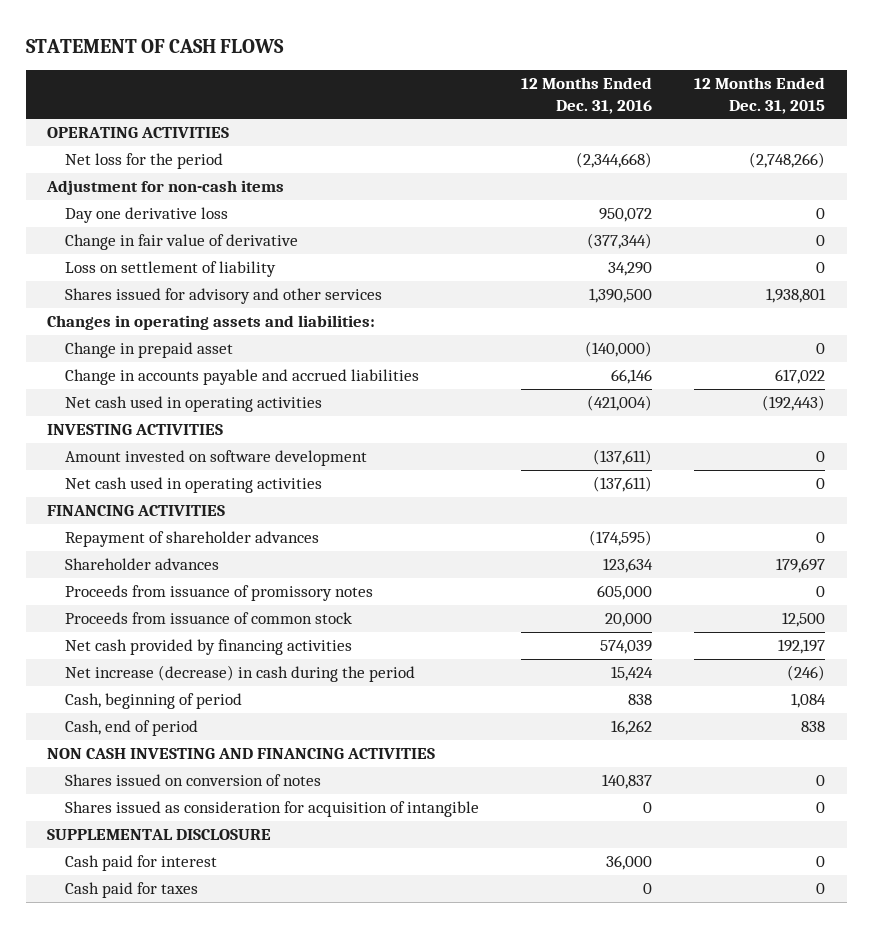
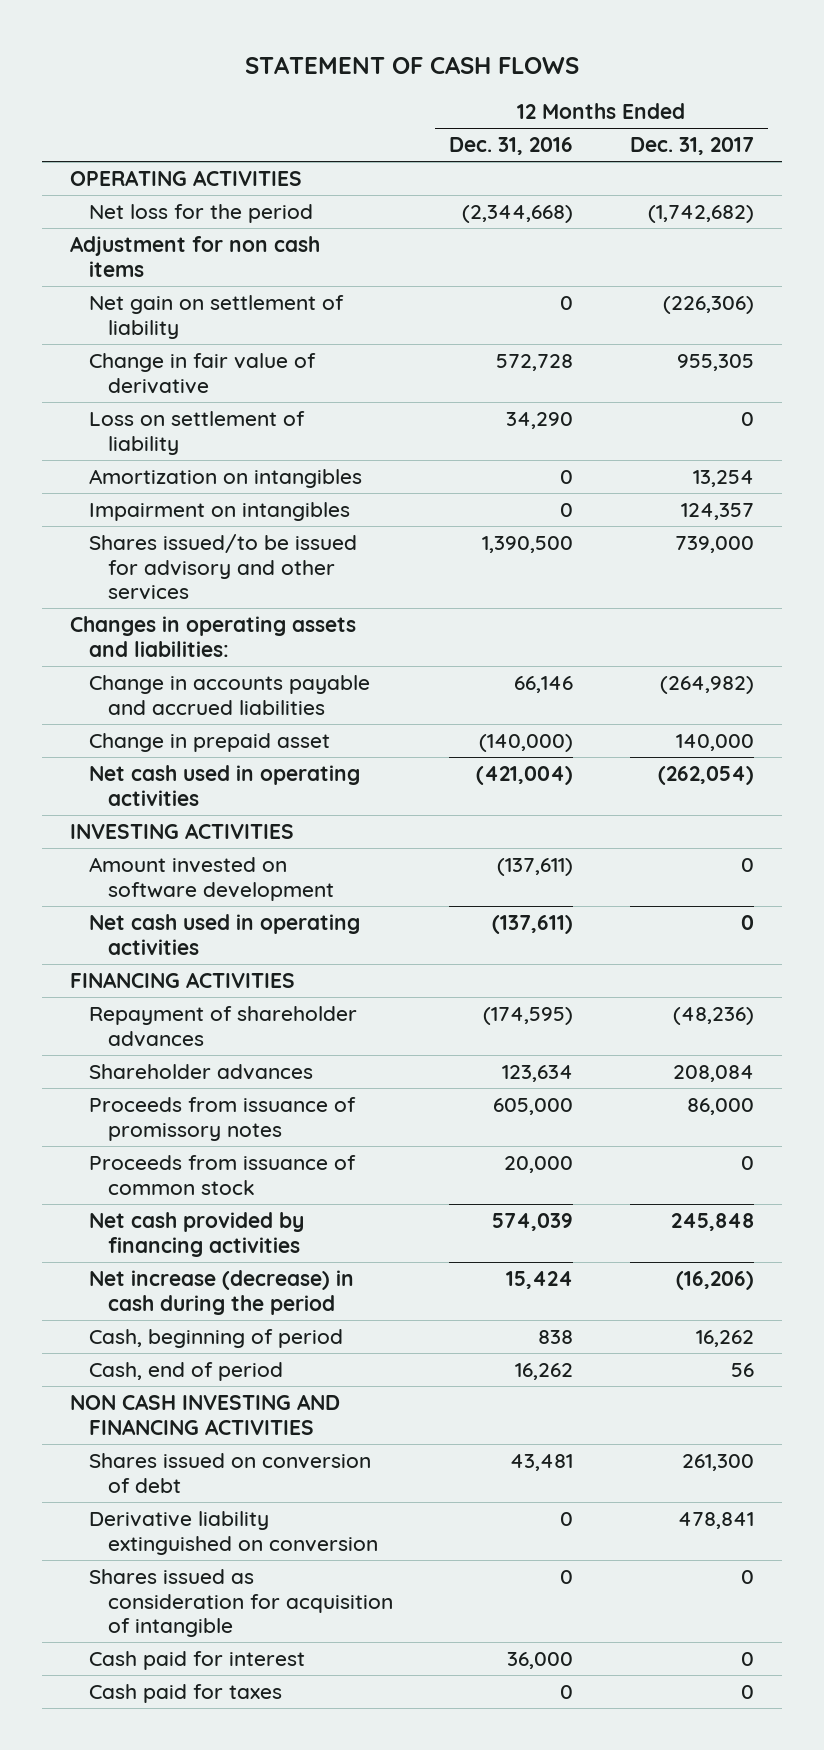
- | 12 Months Ended Dec. 31, 2016 | 12 Months Ended Dec. 31, 2015
+ | 12 Months Ended Dec. 31, 2016 | 12 Months Ended Dec. 31, 2017
- Adjustment for non-cash items
- Day one derivative loss | 950,072 | 0
- Change in fair value of derivative | (377,344) | 0
+ Adjustment for non cash items
+ Net gain on settlement of liability | 0 | (226,306)
+ Change in fair value of derivative | 572,728 | 955,305
- Shares issued for advisory and other services | 1,390,500 | 1,938,801
+ Amortization on intangibles | 0 | 13,254
+ Impairment on intangibles | 0 | 124,357
+ Shares issued/to be issued for advisory and other services | 1,390,500 | 739,000
moved down: Change in prepaid asset | (140,000) | 140,000
- Shares issued on conversion of notes | 140,837 | 0
+ Shares issued on conversion of debt | 43,481 | 261,300
+ Derivative liability extinguished on conversion | 0 | 478,841
- SUPPLEMENTAL DISCLOSURE

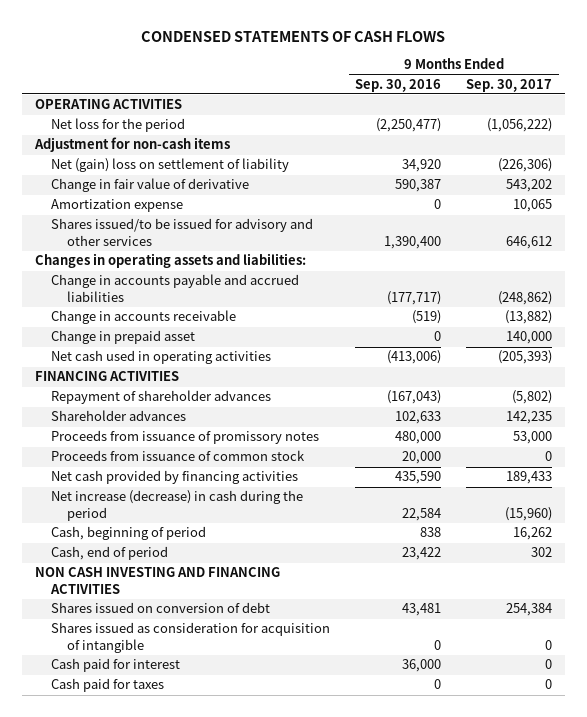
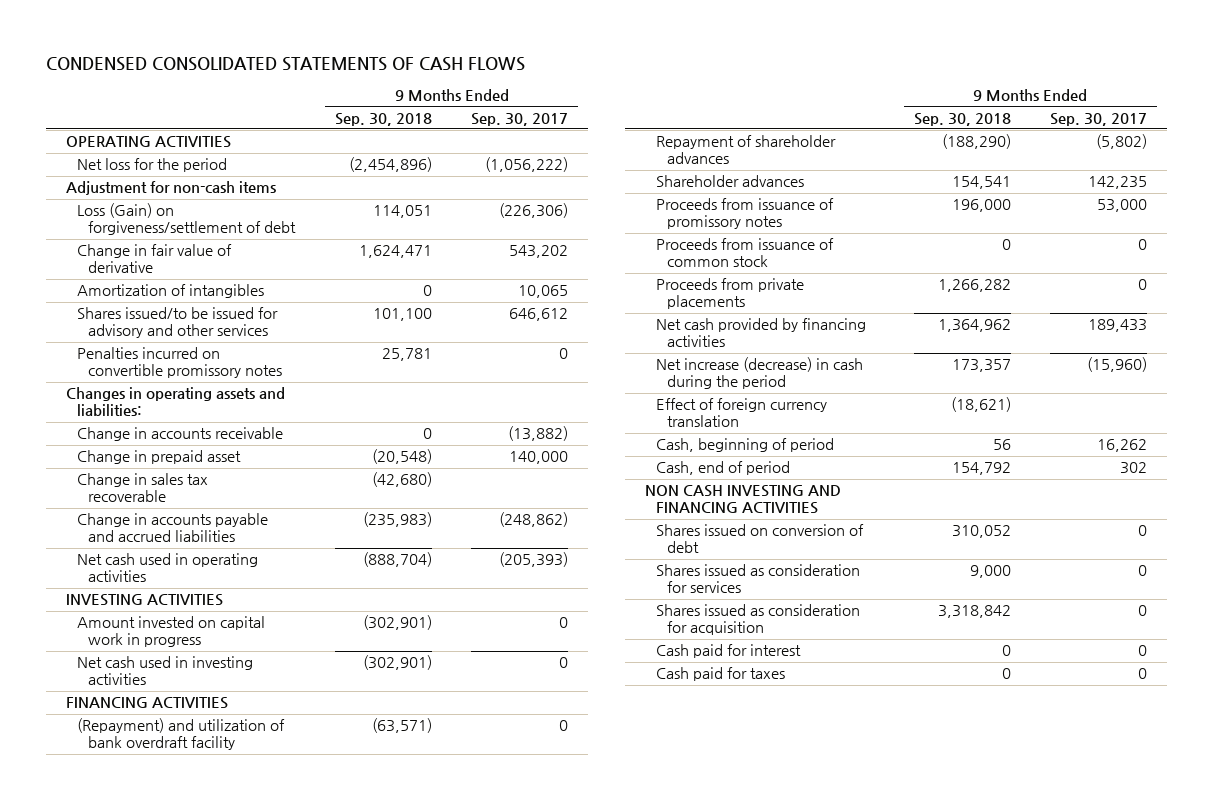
- CONDENSED STATEMENTS OF CASH FLOWS
+ CONDENSED CONSOLIDATED STATEMENTS OF CASH FLOWS
- | 9 Months Ended Sep. 30, 2016 | 9 Months Ended Sep. 30, 2017
+ | 9 Months Ended Sep. 30, 2018 | 9 Months Ended Sep. 30, 2017
- Net (gain) loss on settlement of liability | 34,920 | (226,306)
+ Loss (Gain) on forgiveness/settlement of debt | 114,051 | (226,306)
- Amortization expense | 0 | 10,065
+ Amortization of intangibles | 0 | 10,065
+ Penalties incurred on convertible promissory notes | 25,781 | 0
+ Change in sales tax recoverable | (42,680) |
moved down: Change in accounts payable and accrued liabilities | (235,983) | (248,862)
+ INVESTING ACTIVITIES
+ Amount invested on capital work in progress | (302,901) | 0
+ Net cash used in investing activities | (302,901) | 0
+ (Repayment) and utilization of bank overdraft facility | (63,571) | 0
+ Proceeds from private placements | 1,266,282 | 0
+ Effect of foreign currency translation | (18,621) |
- Shares issued on conversion of debt | 43,481 | 254,384
- Shares issued as consideration for acquisition of intangible | 0 | 0
+ Shares issued on conversion of debt | 310,052 | 0
+ Shares issued as consideration for services | 9,000 | 0
+ Shares issued as consideration for acquisition | 3,318,842 | 0

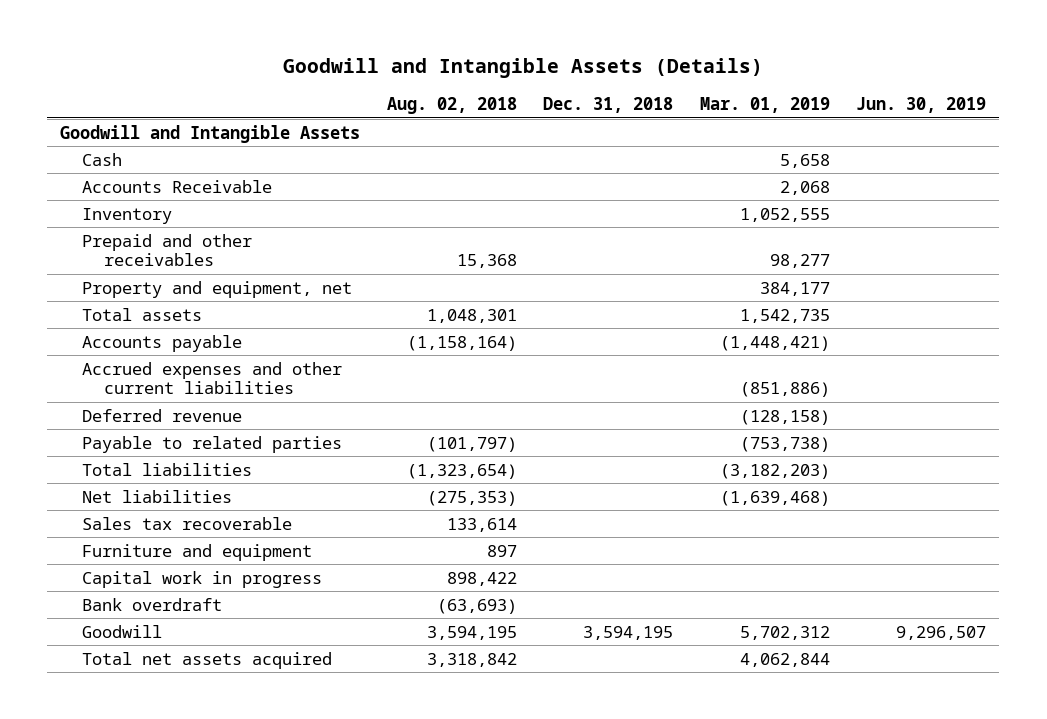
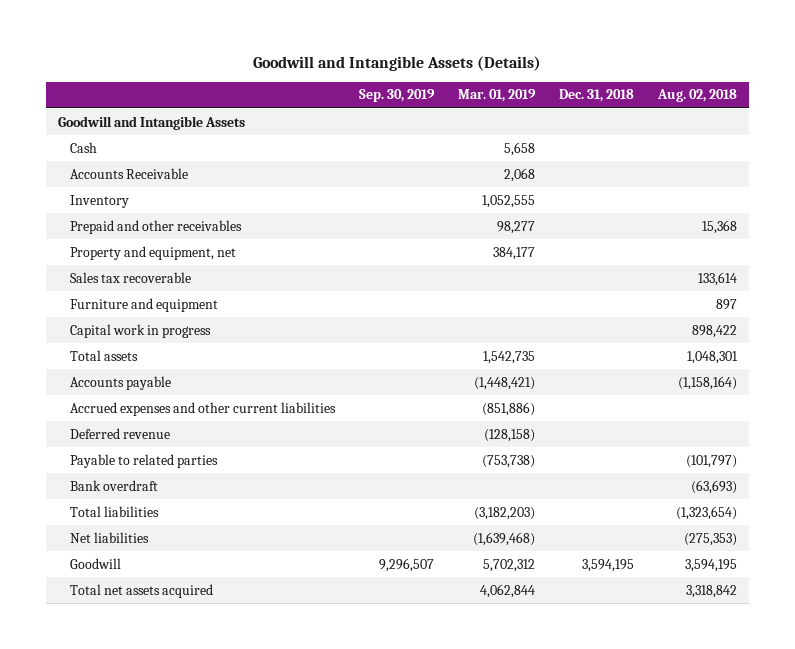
- | Aug. 02, 2018 | Dec. 31, 2018 | Mar. 01, 2019 | Jun. 30, 2019
+ | Sep. 30, 2019 | Mar. 01, 2019 | Dec. 31, 2018 | Aug. 02, 2018
moved up: Sales tax recoverable | | | | 133,614
moved up: Furniture and equipment | | | | 897
moved up: Capital work in progress | | | | 898,422
moved up: Bank overdraft | | | | (63,693)

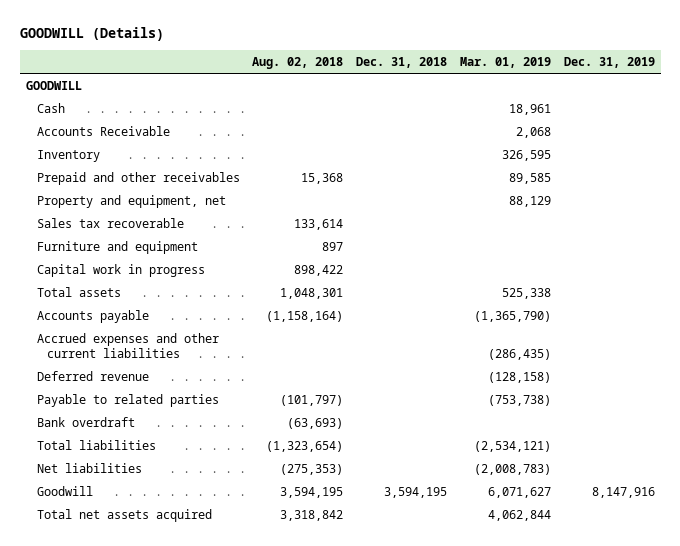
- Goodwill and Intangible Assets (Details)
+ GOODWILL (Details)
- | Sep. 30, 2019 | Mar. 01, 2019 | Dec. 31, 2018 | Aug. 02, 2018
+ | Aug. 02, 2018 | Dec. 31, 2018 | Mar. 01, 2019 | Dec. 31, 2019
- Goodwill and Intangible Assets
- Cash | | 5,658 | |
+ GOODWILL
+ Cash | | | 18,961 |
- Inventory | | 1,052,555 | |
- Prepaid and other receivables | | 98,277 | | 15,368
- Property and equipment, net | | 384,177 | |
+ Inventory | | | 326,595 |
+ Prepaid and other receivables | 15,368 | | 89,585 |
+ Property and equipment, net | | | 88,129 |
- Total assets | | 1,542,735 | | 1,048,301
- Accounts payable | | (1,448,421) | | (1,158,164)
- Accrued expenses and other current liabilities | | (851,886) | |
+ Total assets | 1,048,301 | | 525,338 |
+ Accounts payable | (1,158,164) | | (1,365,790) |
+ Accrued expenses and other current liabilities | | | (286,435) |
- Total liabilities | | (3,182,203) | | (1,323,654)
- Net liabilities | | (1,639,468) | | (275,353)
- Goodwill | 9,296,507 | 5,702,312 | 3,594,195 | 3,594,195
+ Total liabilities | (1,323,654) | | (2,534,121) |
+ Net liabilities | (275,353) | | (2,008,783) |
+ Goodwill | 3,594,195 | 3,594,195 | 6,071,627 | 8,147,916

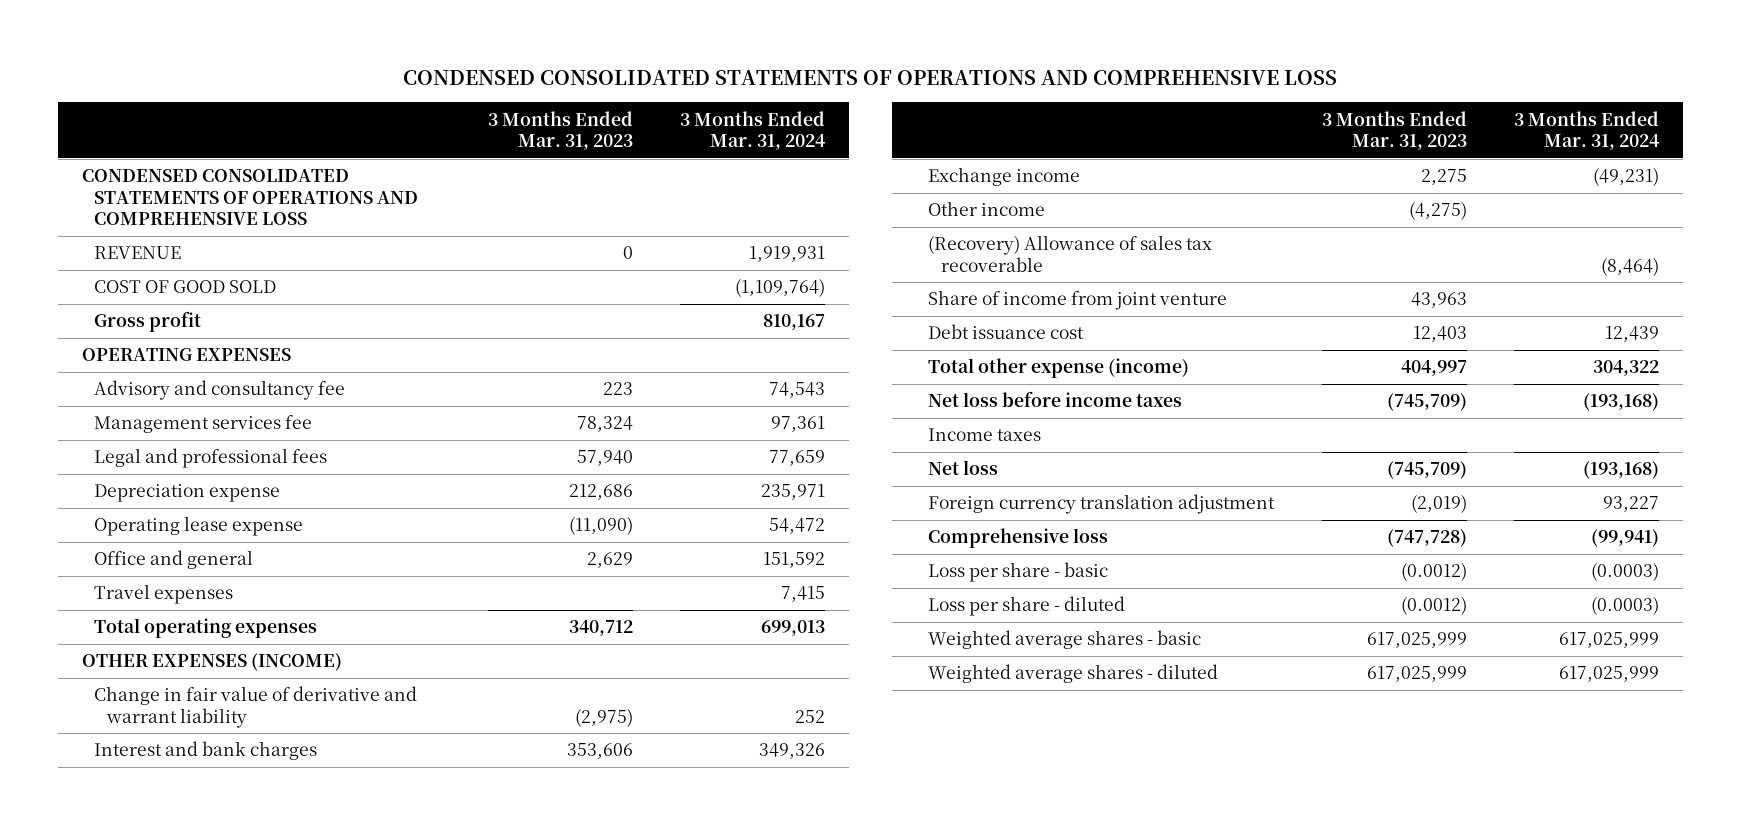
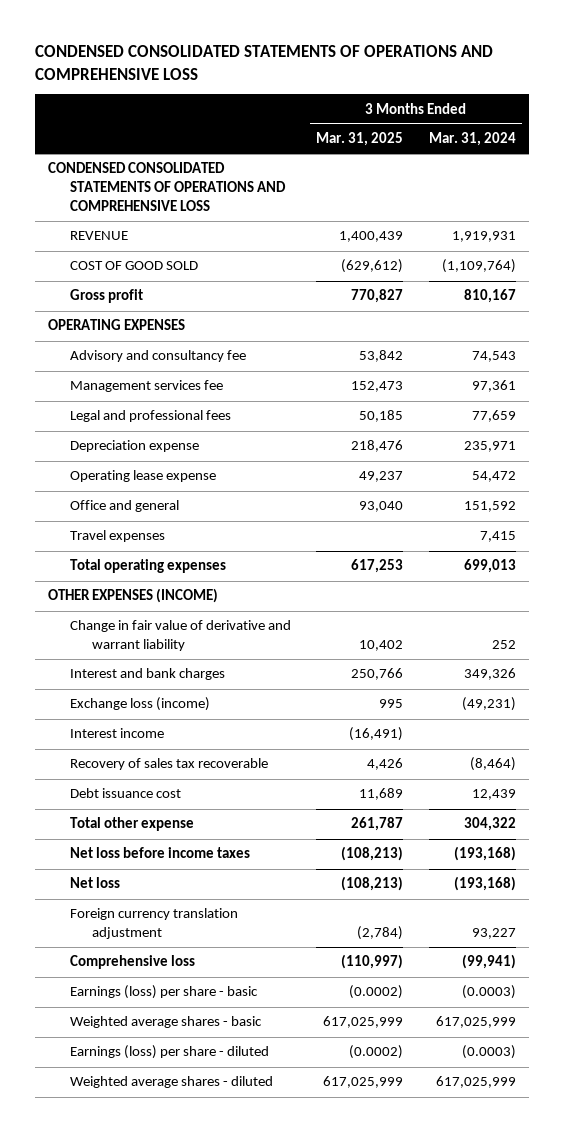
- | 3 Months Ended Mar. 31, 2023 | 3 Months Ended Mar. 31, 2024
+ | 3 Months Ended Mar. 31, 2025 | 3 Months Ended Mar. 31, 2024
- Exchange income | 2,275 | (49,231)
- Other income | (4,275) |
- (Recovery) Allowance of sales tax recoverable | | (8,464)
- Share of income from joint venture | 43,963 |
+ Exchange loss (income) | 995 | (49,231)
+ Interest income | (16,491) |
+ Recovery of sales tax recoverable | 4,426 | (8,464)
- Total other expense (income) | 404,997 | 304,322
+ Total other expense | 261,787 | 304,322
- Income taxes
- Loss per share - basic | (0.0012) | (0.0003)
- Loss per share - diluted | (0.0012) | (0.0003)
+ Earnings (loss) per share - basic | (0.0002) | (0.0003)
+ Earnings (loss) per share - diluted | (0.0002) | (0.0003)

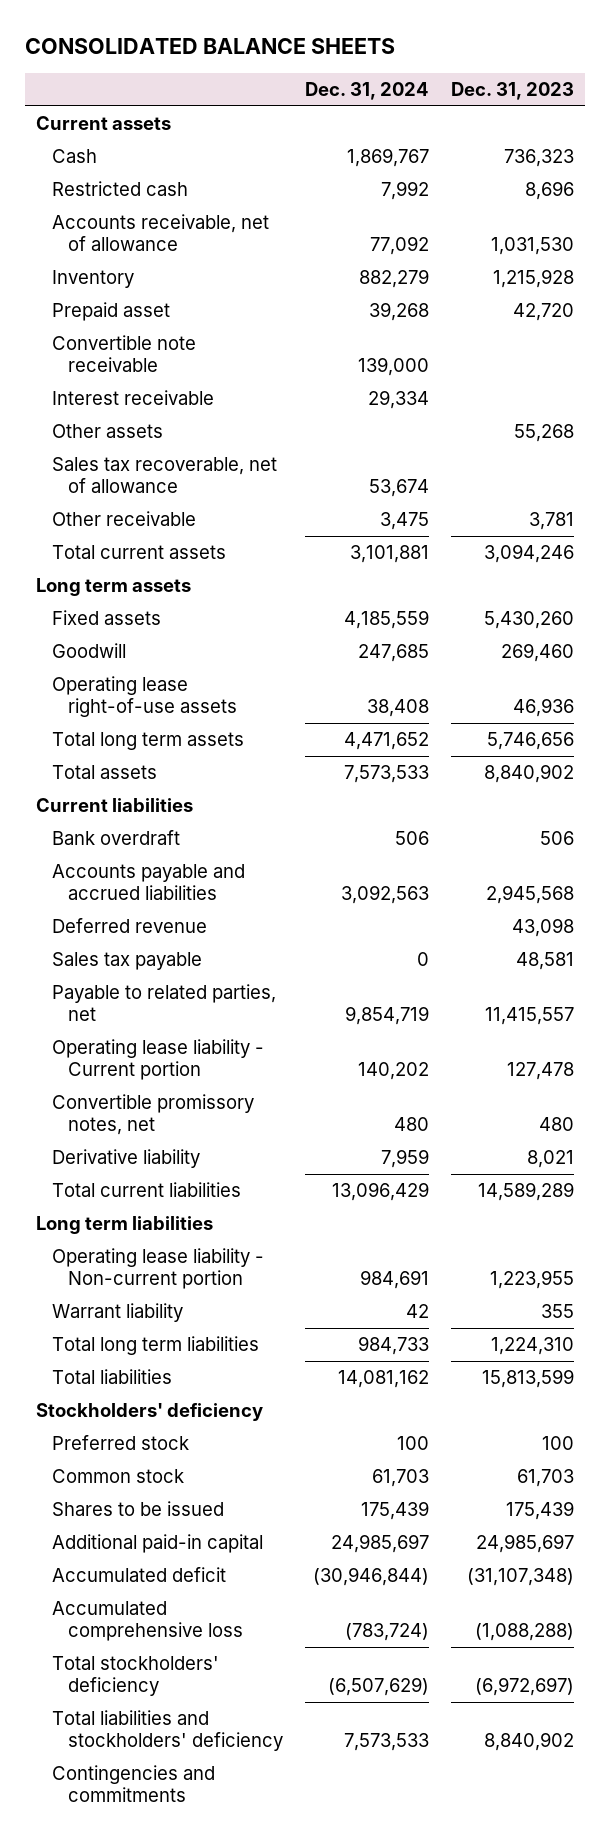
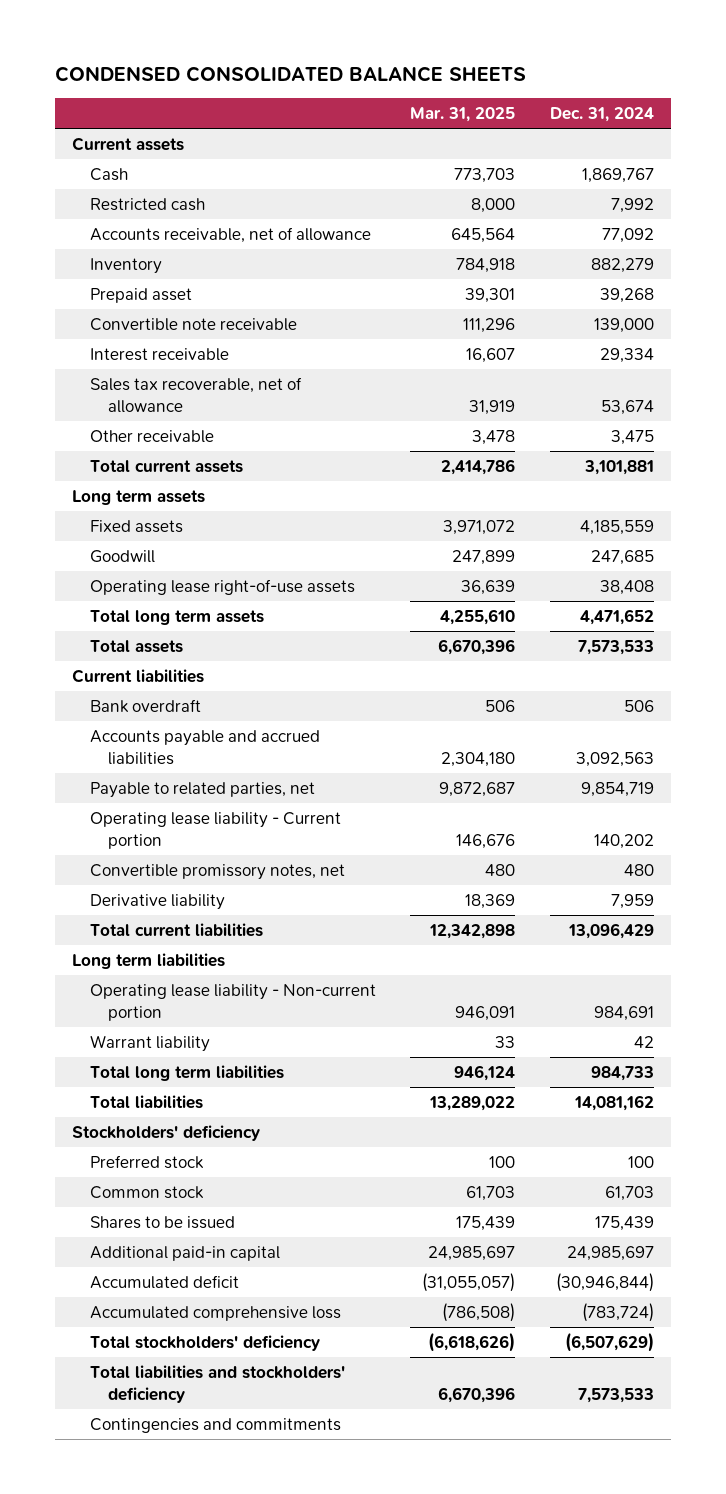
- CONSOLIDATED BALANCE SHEETS
+ CONDENSED CONSOLIDATED BALANCE SHEETS
- | Dec. 31, 2024 | Dec. 31, 2023
+ | Mar. 31, 2025 | Dec. 31, 2024
- Other assets | | 55,268
- Deferred revenue | | 43,098
- Sales tax payable | 0 | 48,581

